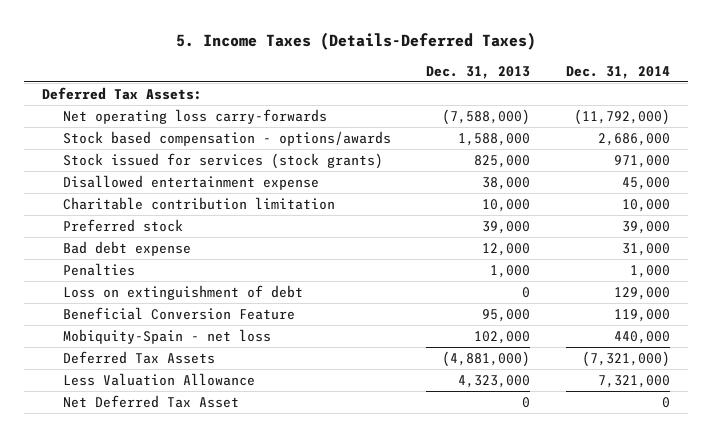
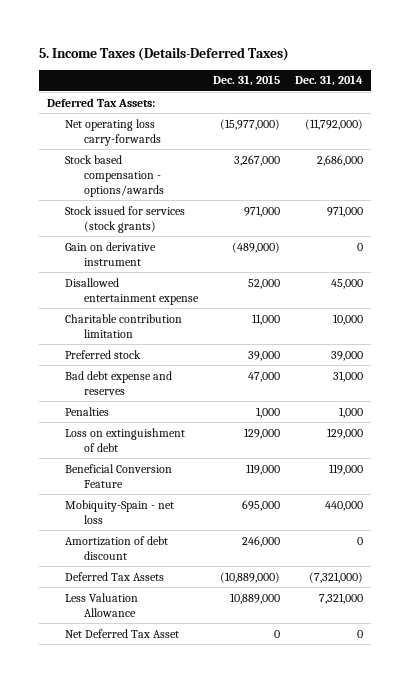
- | Dec. 31, 2013 | Dec. 31, 2014
+ | Dec. 31, 2015 | Dec. 31, 2014
+ Gain on derivative instrument | (489,000) | 0
- Bad debt expense | 12,000 | 31,000
+ Bad debt expense and reserves | 47,000 | 31,000
+ Amortization of debt discount | 246,000 | 0

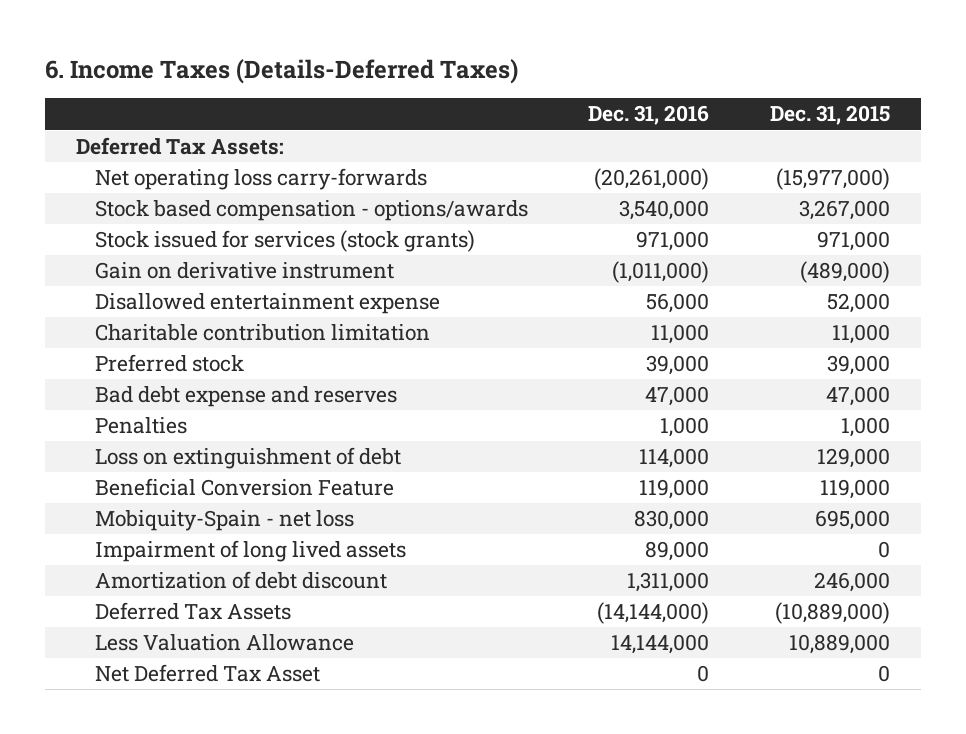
- 5. Income Taxes (Details-Deferred Taxes)
+ 6. Income Taxes (Details-Deferred Taxes)
- | Dec. 31, 2015 | Dec. 31, 2014
+ | Dec. 31, 2016 | Dec. 31, 2015
+ Impairment of long lived assets | 89,000 | 0

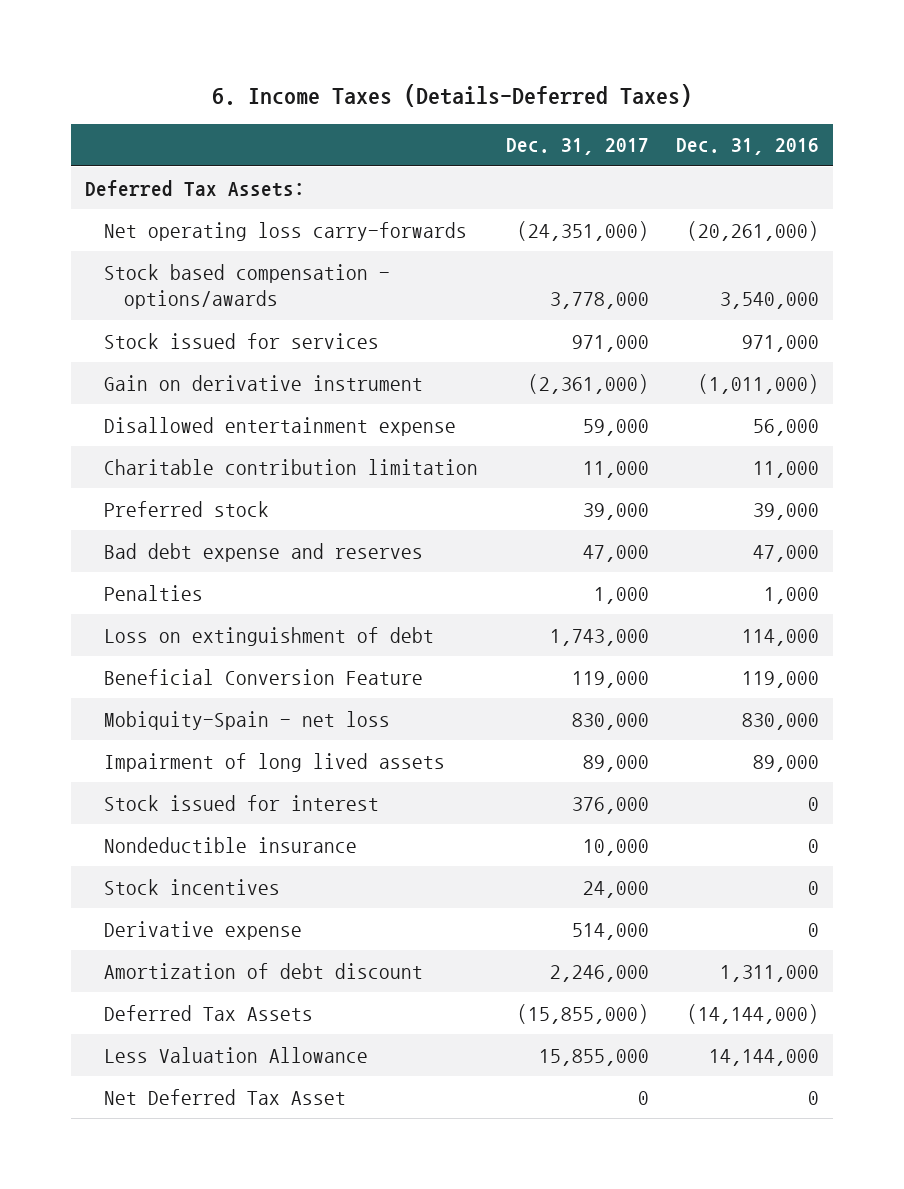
- | Dec. 31, 2016 | Dec. 31, 2015
+ | Dec. 31, 2017 | Dec. 31, 2016
- Stock issued for services (stock grants) | 971,000 | 971,000
+ Stock issued for services | 971,000 | 971,000
+ Stock issued for interest | 376,000 | 0
+ Nondeductible insurance | 10,000 | 0
+ Stock incentives | 24,000 | 0
+ Derivative expense | 514,000 | 0

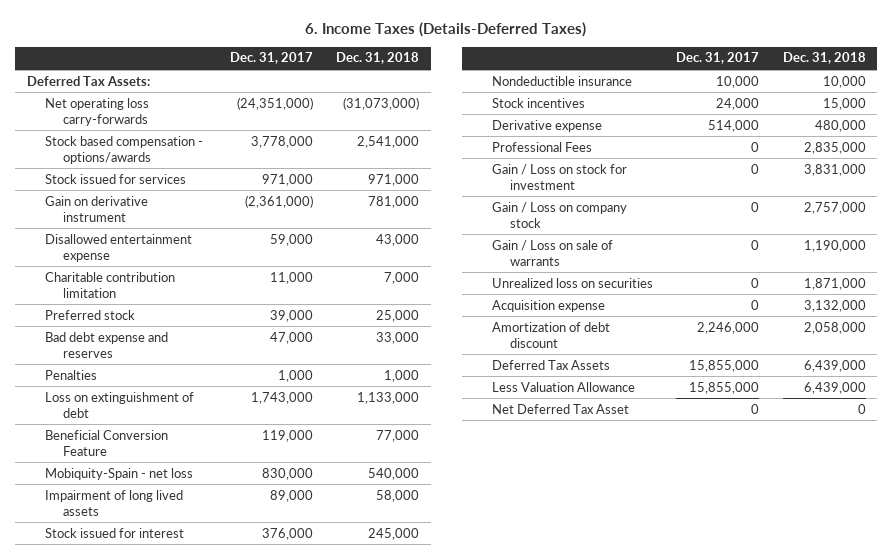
- | Dec. 31, 2017 | Dec. 31, 2016
+ | Dec. 31, 2017 | Dec. 31, 2018
+ Professional Fees | 0 | 2,835,000
+ Gain / Loss on stock for investment | 0 | 3,831,000
+ Gain / Loss on company stock | 0 | 2,757,000
+ Gain / Loss on sale of warrants | 0 | 1,190,000
+ Unrealized loss on securities | 0 | 1,871,000
+ Acquisition expense | 0 | 3,132,000
- Deferred Tax Assets | (15,855,000) | (14,144,000)
+ Deferred Tax Assets | 15,855,000 | 6,439,000

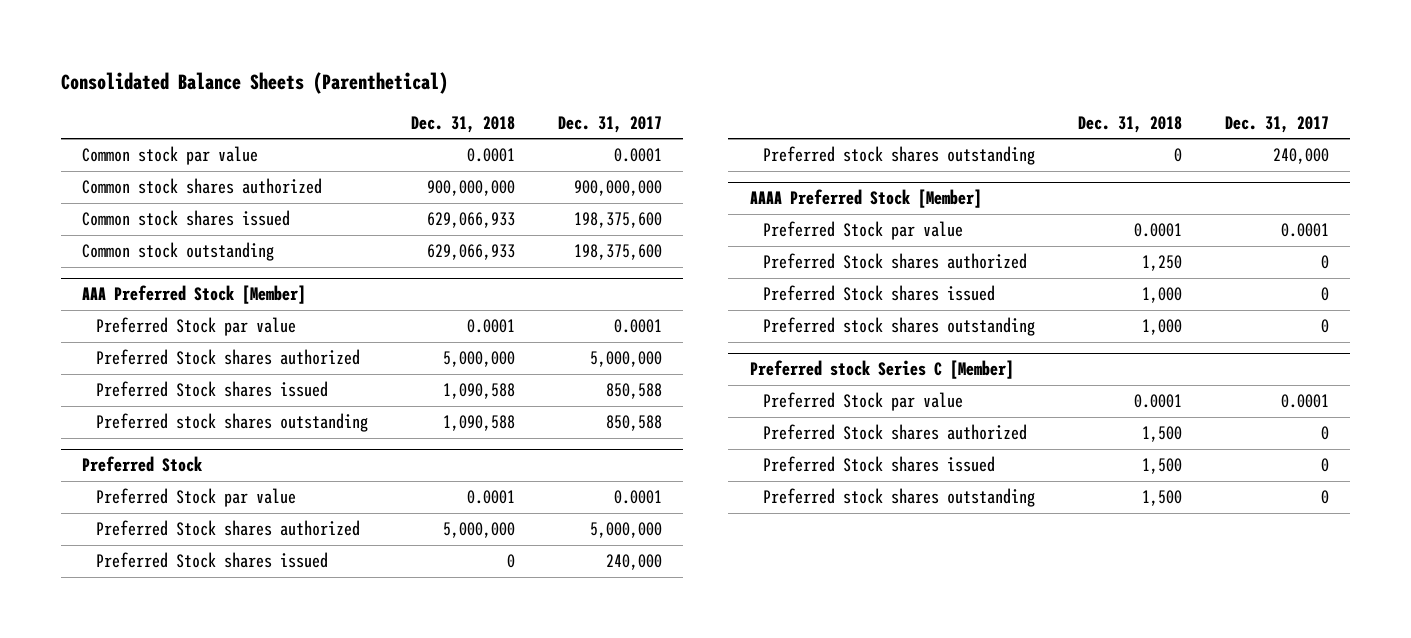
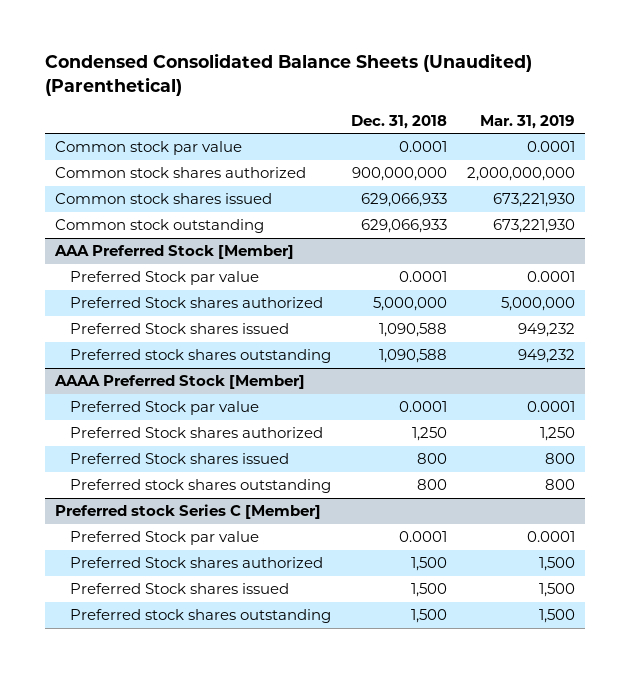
- Consolidated Balance Sheets (Parenthetical)
+ Condensed Consolidated Balance Sheets (Unaudited) (Parenthetical)
- | Dec. 31, 2018 | Dec. 31, 2017
+ | Dec. 31, 2018 | Mar. 31, 2019
- Preferred Stock
- Preferred Stock par value | 0.0001 | 0.0001
- Preferred Stock shares authorized | 5,000,000 | 5,000,000
- Preferred Stock shares issued | 0 | 240,000
- Preferred stock shares outstanding | 0 | 240,000
@ AAAA Preferred Stock [Member]
- Preferred Stock shares issued | 1,000 | 0
- Preferred stock shares outstanding | 1,000 | 0
+ Preferred Stock shares issued | 800 | 800
+ Preferred stock shares outstanding | 800 | 800

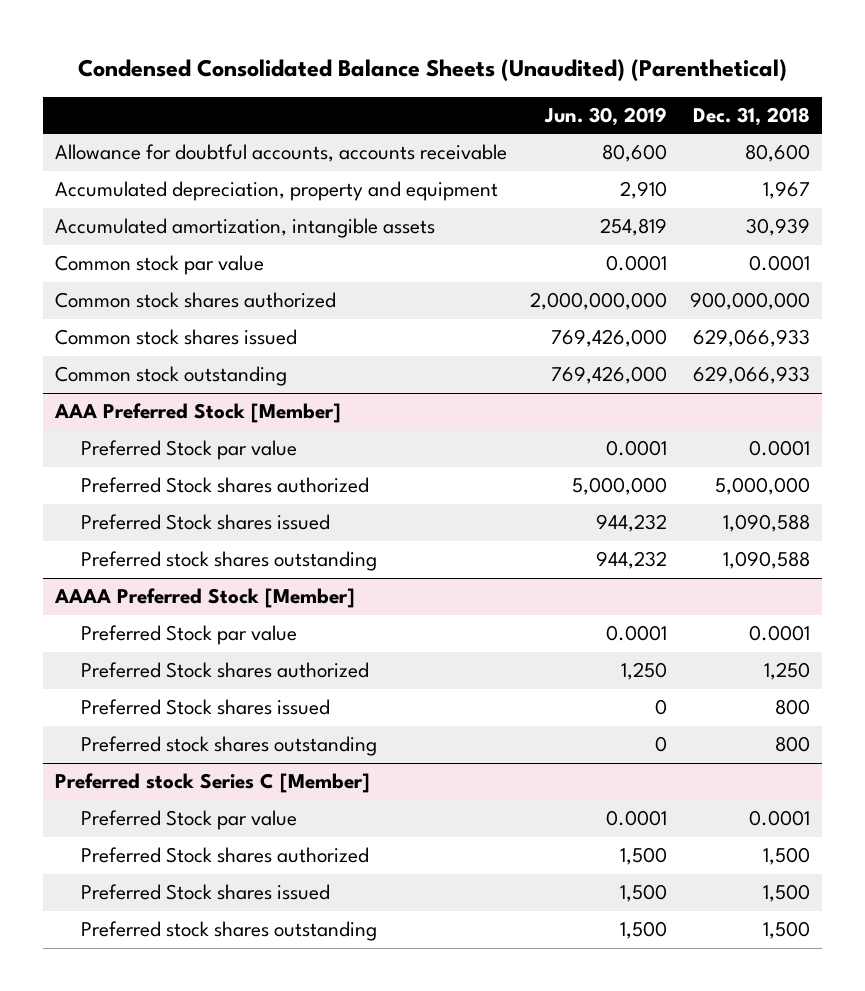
- | Dec. 31, 2018 | Mar. 31, 2019
+ | Jun. 30, 2019 | Dec. 31, 2018
+ Allowance for doubtful accounts, accounts receivable | 80,600 | 80,600
+ Accumulated depreciation, property and equipment | 2,910 | 1,967
+ Accumulated amortization, intangible assets | 254,819 | 30,939

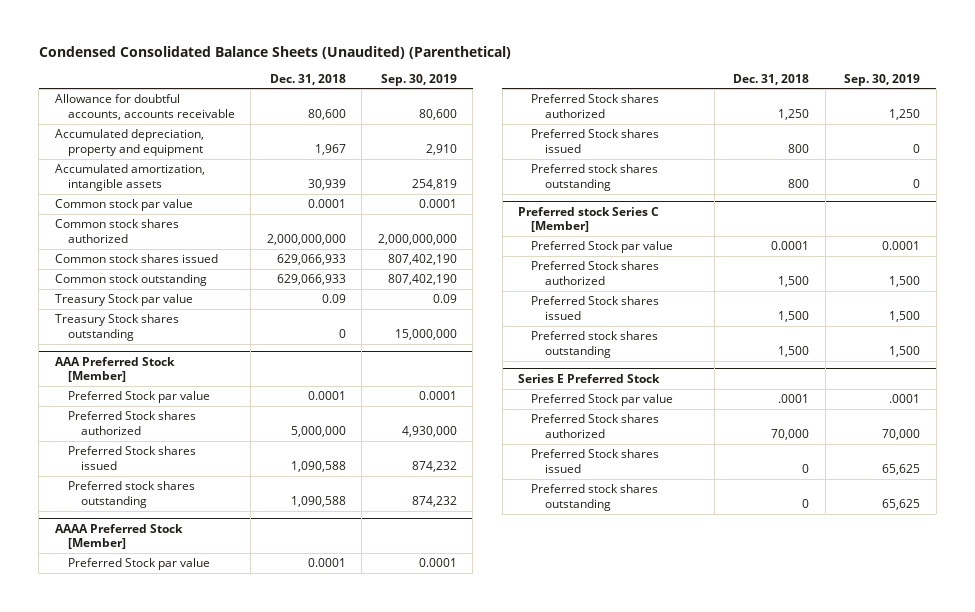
- | Jun. 30, 2019 | Dec. 31, 2018
+ | Dec. 31, 2018 | Sep. 30, 2019
- Common stock shares authorized | 2,000,000,000 | 900,000,000
+ Common stock shares authorized | 2,000,000,000 | 2,000,000,000
+ Treasury Stock par value | 0.09 | 0.09
+ Treasury Stock shares outstanding | 0 | 15,000,000
+ Series E Preferred Stock
+ Preferred Stock par value | .0001 | .0001
+ Preferred Stock shares authorized | 70,000 | 70,000
+ Preferred Stock shares issued | 0 | 65,625
+ Preferred stock shares outstanding | 0 | 65,625

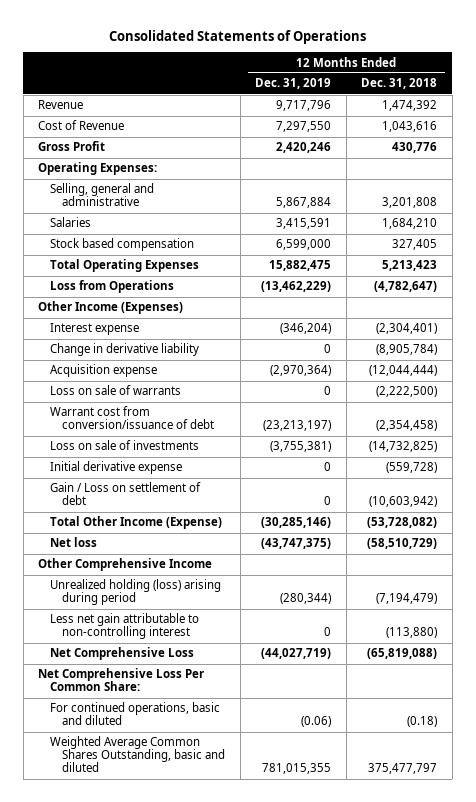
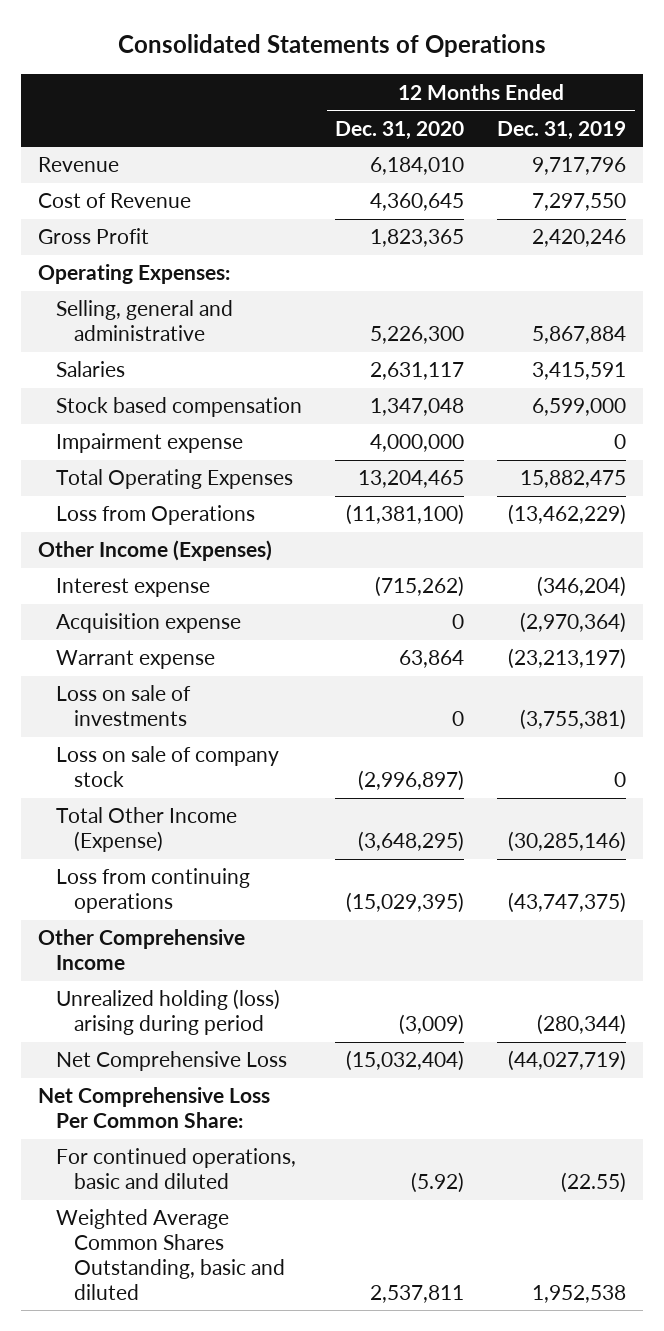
- | 12 Months Ended Dec. 31, 2019 | 12 Months Ended Dec. 31, 2018
+ | 12 Months Ended Dec. 31, 2020 | 12 Months Ended Dec. 31, 2019
+ Impairment expense | 4,000,000 | 0
- Change in derivative liability | 0 | (8,905,784)
- Loss on sale of warrants | 0 | (2,222,500)
- Warrant cost from conversion/issuance of debt | (23,213,197) | (2,354,458)
+ Warrant expense | 63,864 | (23,213,197)
- Initial derivative expense | 0 | (559,728)
- Gain / Loss on settlement of debt | 0 | (10,603,942)
+ Loss on sale of company stock | (2,996,897) | 0
- Net loss | (43,747,375) | (58,510,729)
+ Loss from continuing operations | (15,029,395) | (43,747,375)
- Less net gain attributable to non-controlling interest | 0 | (113,880)
- For continued operations, basic and diluted | (0.06) | (0.18)
- Weighted Average Common Shares Outstanding, basic and diluted | 781,015,355 | 375,477,797
+ For continued operations, basic and diluted | (5.92) | (22.55)
+ Weighted Average Common Shares Outstanding, basic and diluted | 2,537,811 | 1,952,538

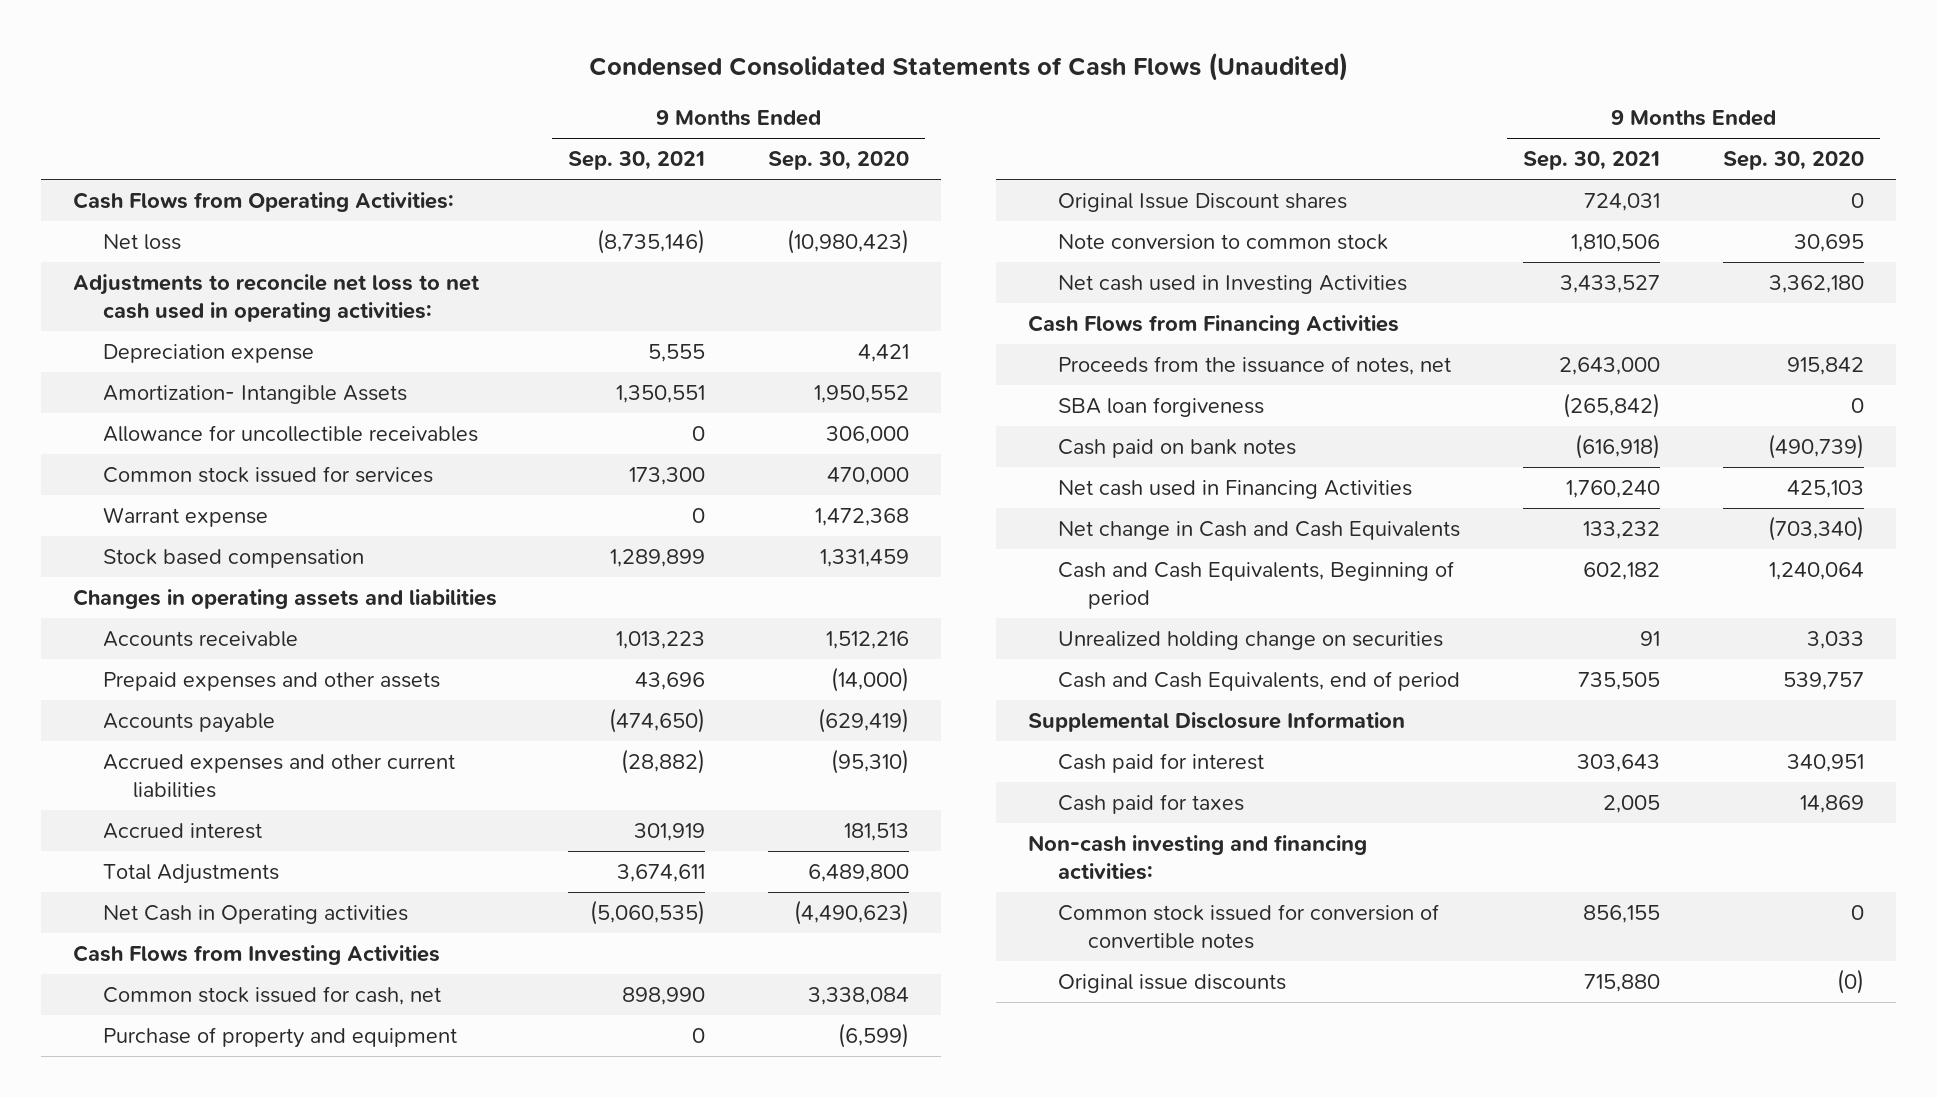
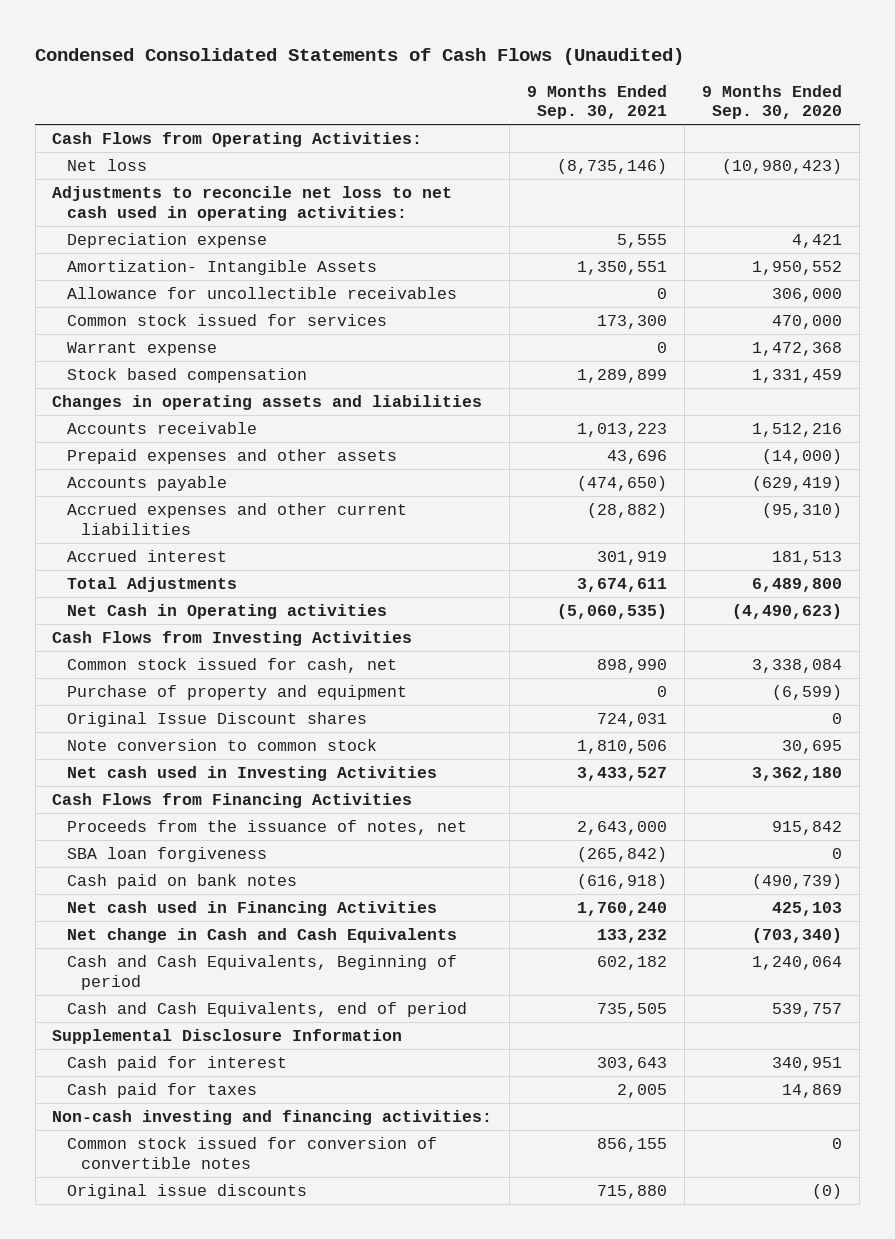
- Unrealized holding change on securities | 91 | 3,033

